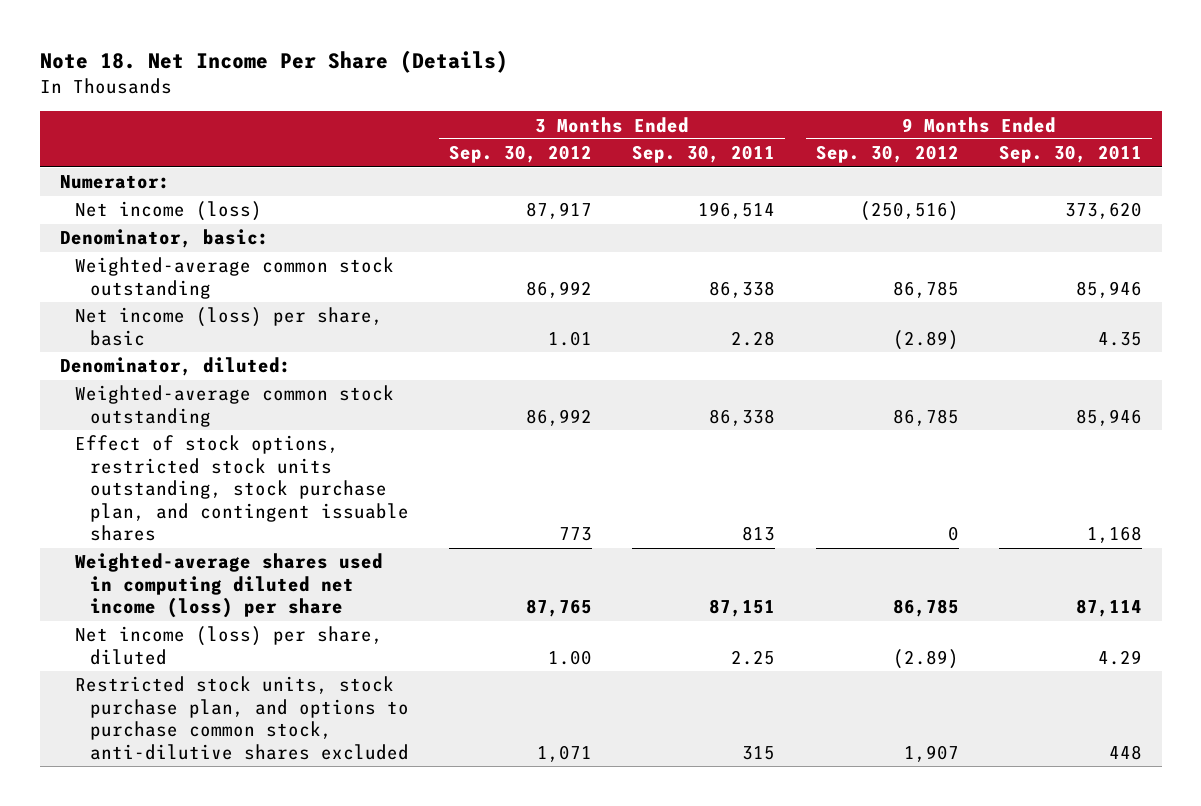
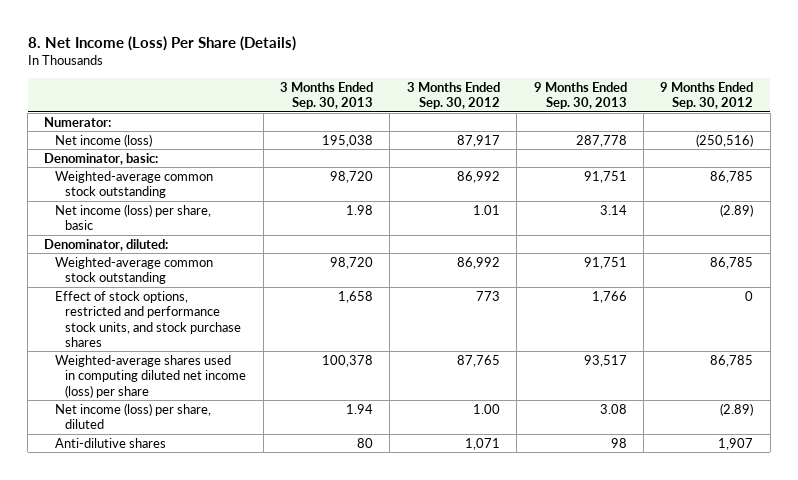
- Note 18. Net Income Per Share (Details)
+ 8. Net Income (Loss) Per Share (Details)
- | 3 Months Ended Sep. 30, 2012 | 3 Months Ended Sep. 30, 2011 | 9 Months Ended Sep. 30, 2012 | 9 Months Ended Sep. 30, 2011
+ | 3 Months Ended Sep. 30, 2013 | 3 Months Ended Sep. 30, 2012 | 9 Months Ended Sep. 30, 2013 | 9 Months Ended Sep. 30, 2012
- Effect of stock options, restricted stock units outstanding, stock purchase plan, and contingent issuable shares | 773 | 813 | 0 | 1,168
+ Effect of stock options, restricted and performance stock units, and stock purchase shares | 1,658 | 773 | 1,766 | 0
- Restricted stock units, stock purchase plan, and options to purchase common stock, anti-dilutive shares excluded | 1,071 | 315 | 1,907 | 448
+ Anti-dilutive shares | 80 | 1,071 | 98 | 1,907

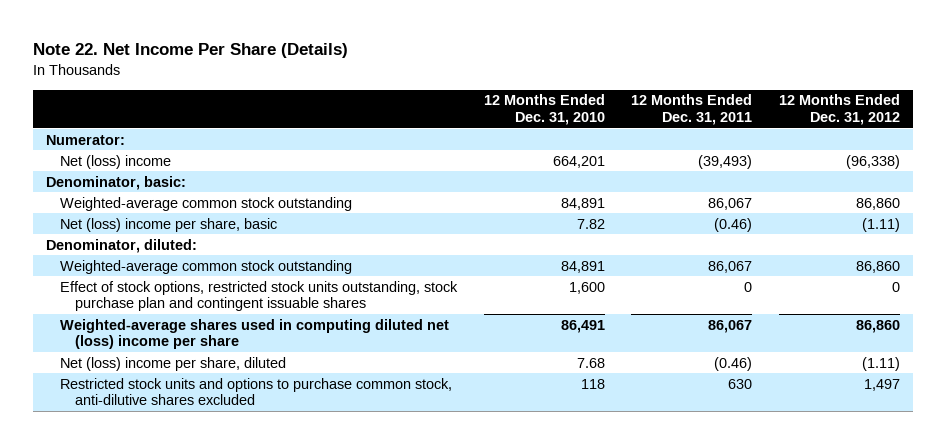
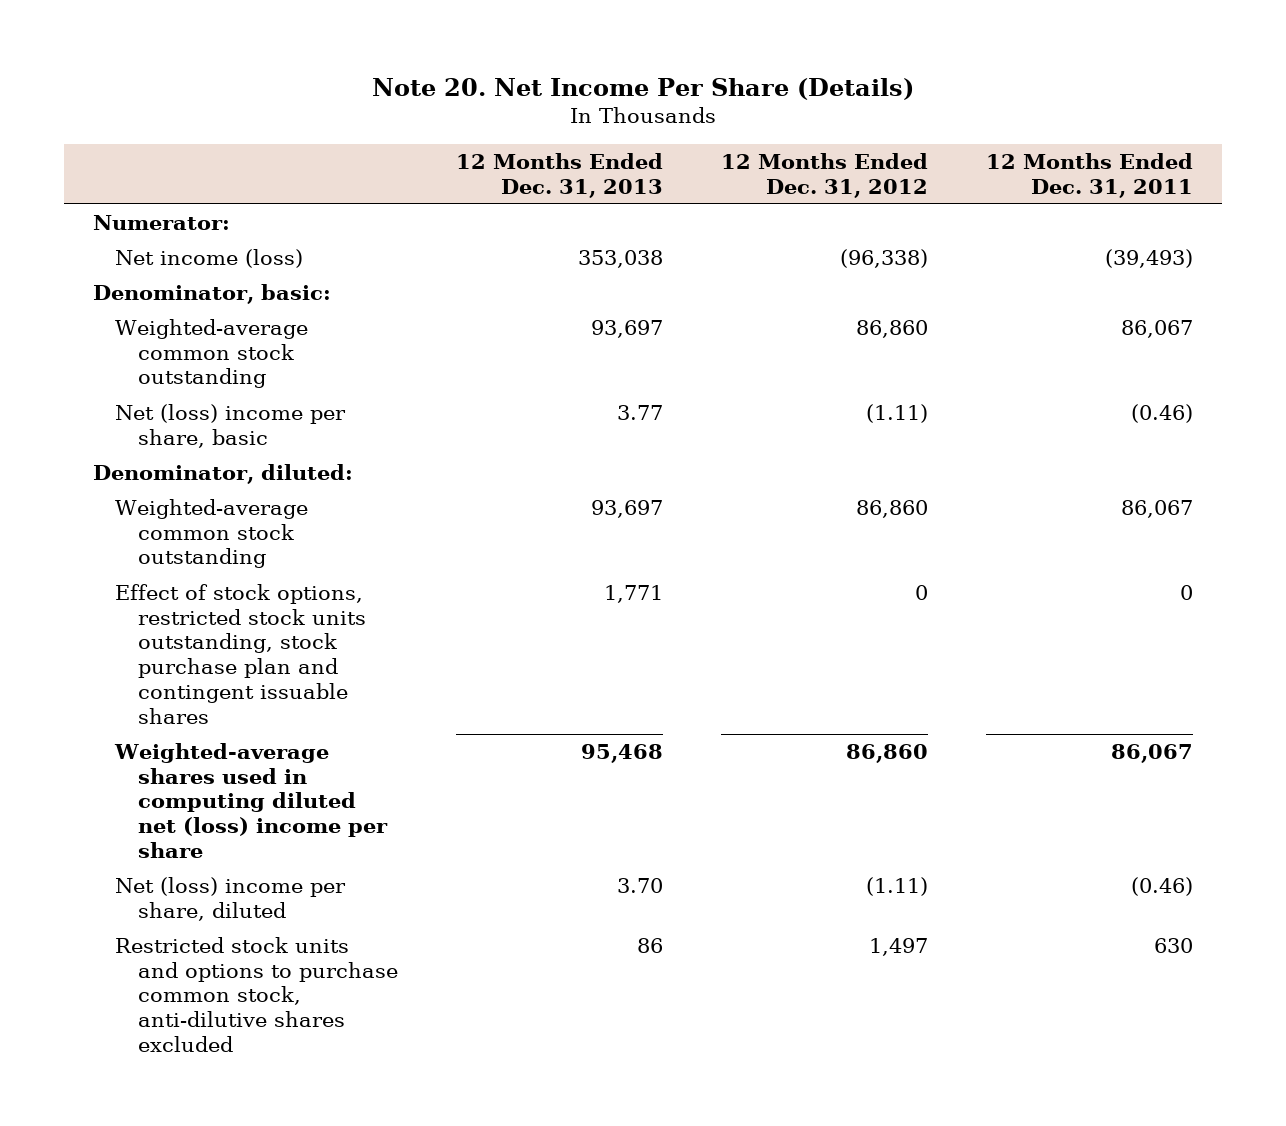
- Note 22. Net Income Per Share (Details)
+ Note 20. Net Income Per Share (Details)
- | 12 Months Ended Dec. 31, 2010 | 12 Months Ended Dec. 31, 2011 | 12 Months Ended Dec. 31, 2012
+ | 12 Months Ended Dec. 31, 2013 | 12 Months Ended Dec. 31, 2012 | 12 Months Ended Dec. 31, 2011
- Net (loss) income | 664,201 | (39,493) | (96,338)
+ Net income (loss) | 353,038 | (96,338) | (39,493)

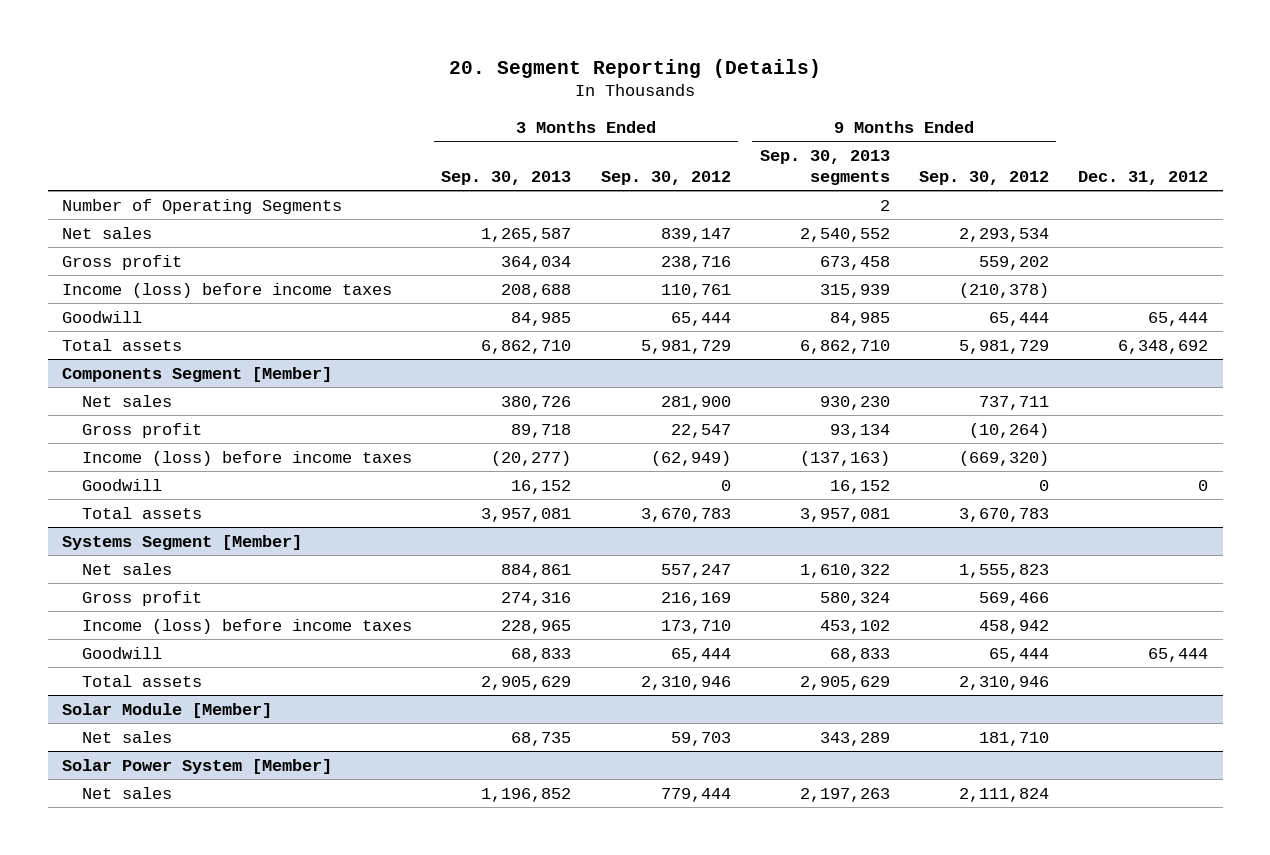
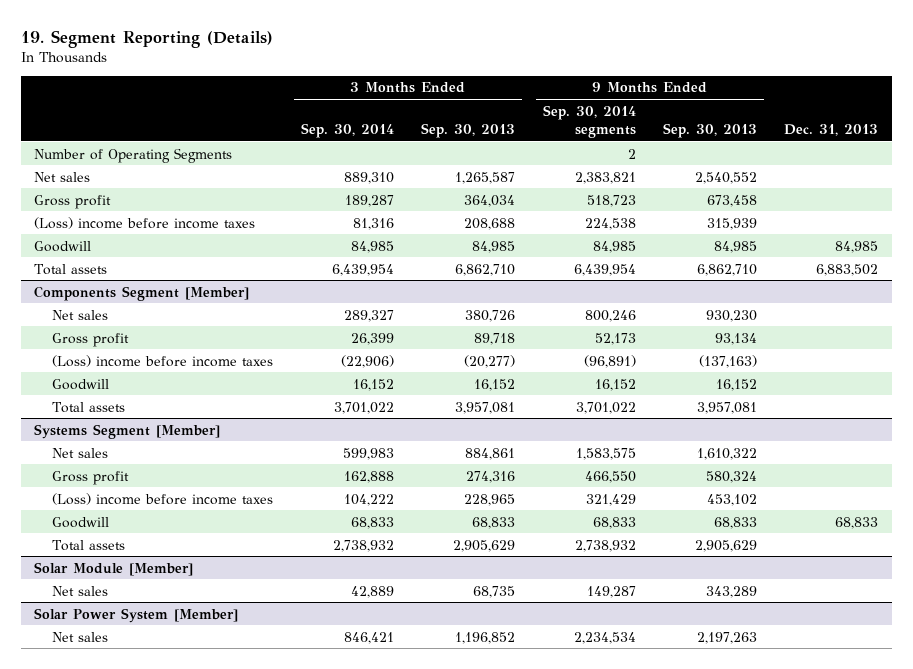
- 20. Segment Reporting (Details)
+ 19. Segment Reporting (Details)
- | 3 Months Ended Sep. 30, 2013 | 3 Months Ended Sep. 30, 2012 | 9 Months Ended Sep. 30, 2013 segments | 9 Months Ended Sep. 30, 2012 | Dec. 31, 2012
+ | 3 Months Ended Sep. 30, 2014 | 3 Months Ended Sep. 30, 2013 | 9 Months Ended Sep. 30, 2014 segments | 9 Months Ended Sep. 30, 2013 | Dec. 31, 2013
- Income (loss) before income taxes | 208,688 | 110,761 | 315,939 | (210,378) |
+ (Loss) income before income taxes | 81,316 | 208,688 | 224,538 | 315,939 |
@ Components Segment [Member]
- Income (loss) before income taxes | (20,277) | (62,949) | (137,163) | (669,320) |
+ (Loss) income before income taxes | (22,906) | (20,277) | (96,891) | (137,163) |
@ Systems Segment [Member]
- Income (loss) before income taxes | 228,965 | 173,710 | 453,102 | 458,942 |
+ (Loss) income before income taxes | 104,222 | 228,965 | 321,429 | 453,102 |

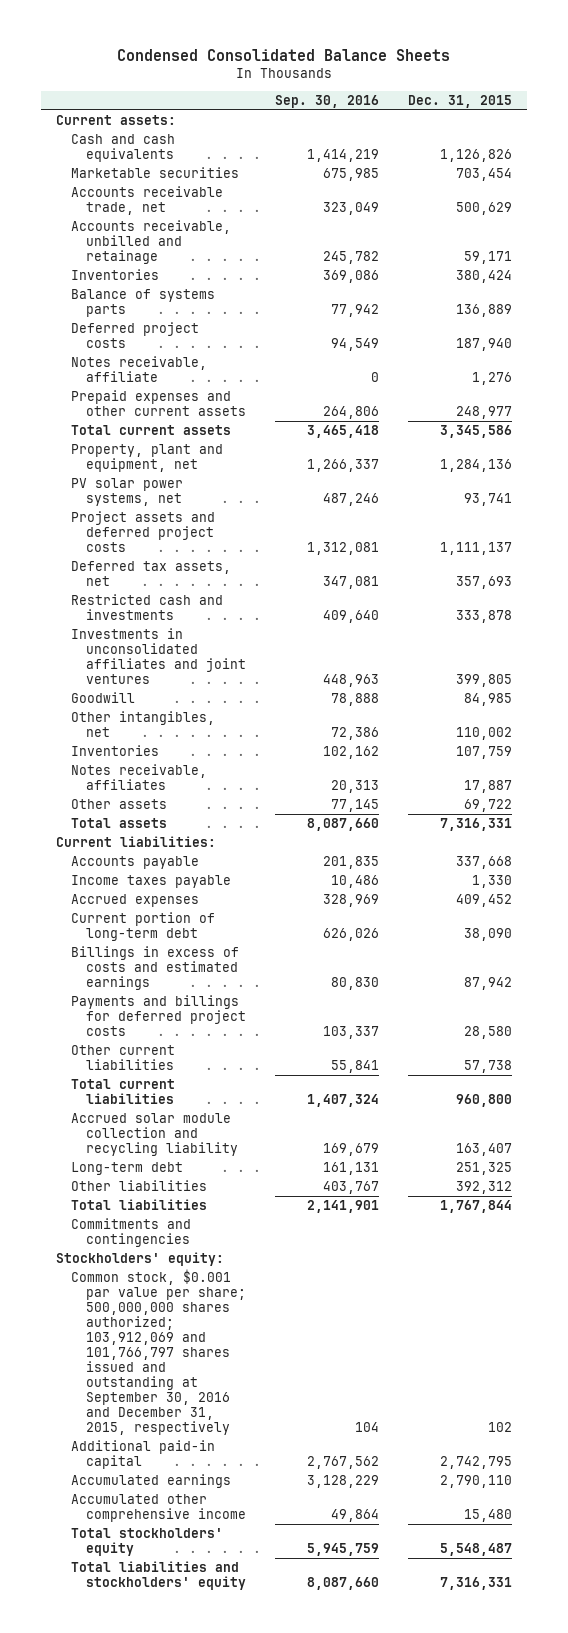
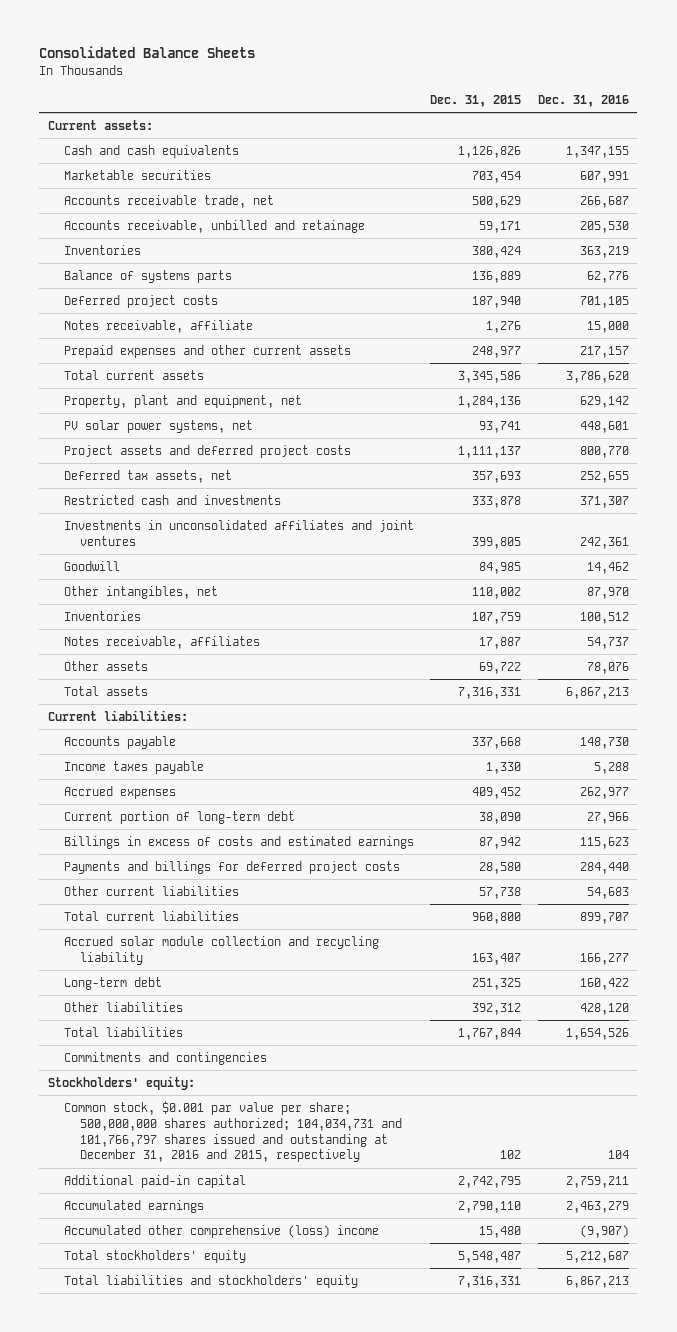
- Condensed Consolidated Balance Sheets
+ Consolidated Balance Sheets
- | Sep. 30, 2016 | Dec. 31, 2015
+ | Dec. 31, 2015 | Dec. 31, 2016
- Common stock, $0.001 par value per share; 500,000,000 shares authorized; 103,912,069 and 101,766,797 shares issued and outstanding at September 30, 2016 and December 31, 2015, respectively | 104 | 102
+ Common stock, $0.001 par value per share; 500,000,000 shares authorized; 104,034,731 and 101,766,797 shares issued and outstanding at December 31, 2016 and 2015, respectively | 102 | 104
- Accumulated other comprehensive income | 49,864 | 15,480
+ Accumulated other comprehensive (loss) income | 15,480 | (9,907)

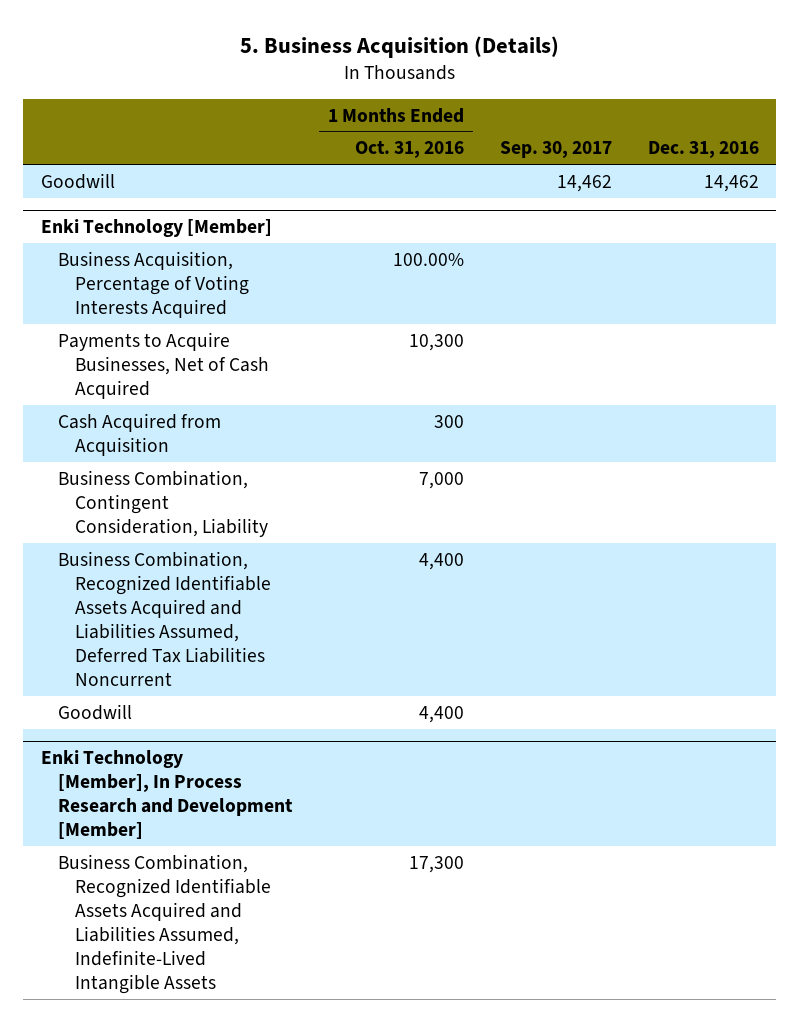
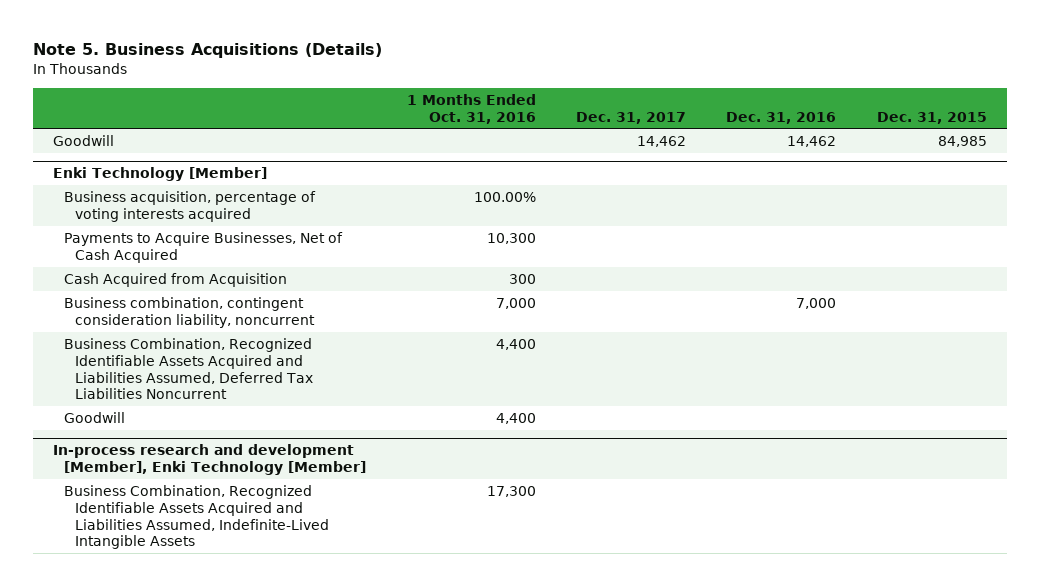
- 5. Business Acquisition (Details)
+ Note 5. Business Acquisitions (Details)
- | 1 Months Ended Oct. 31, 2016 | Sep. 30, 2017 | Dec. 31, 2016
+ | 1 Months Ended Oct. 31, 2016 | Dec. 31, 2017 | Dec. 31, 2016 | Dec. 31, 2015
@ Enki Technology [Member]
- Business Acquisition, Percentage of Voting Interests Acquired | 100.00% | |
+ Business acquisition, percentage of voting interests acquired | 100.00% | | |
- Business Combination, Contingent Consideration, Liability | 7,000 | |
+ Business combination, contingent consideration liability, noncurrent | 7,000 | | 7,000 |
- Enki Technology [Member], In Process Research and Development [Member]
+ In-process research and development [Member], Enki Technology [Member]

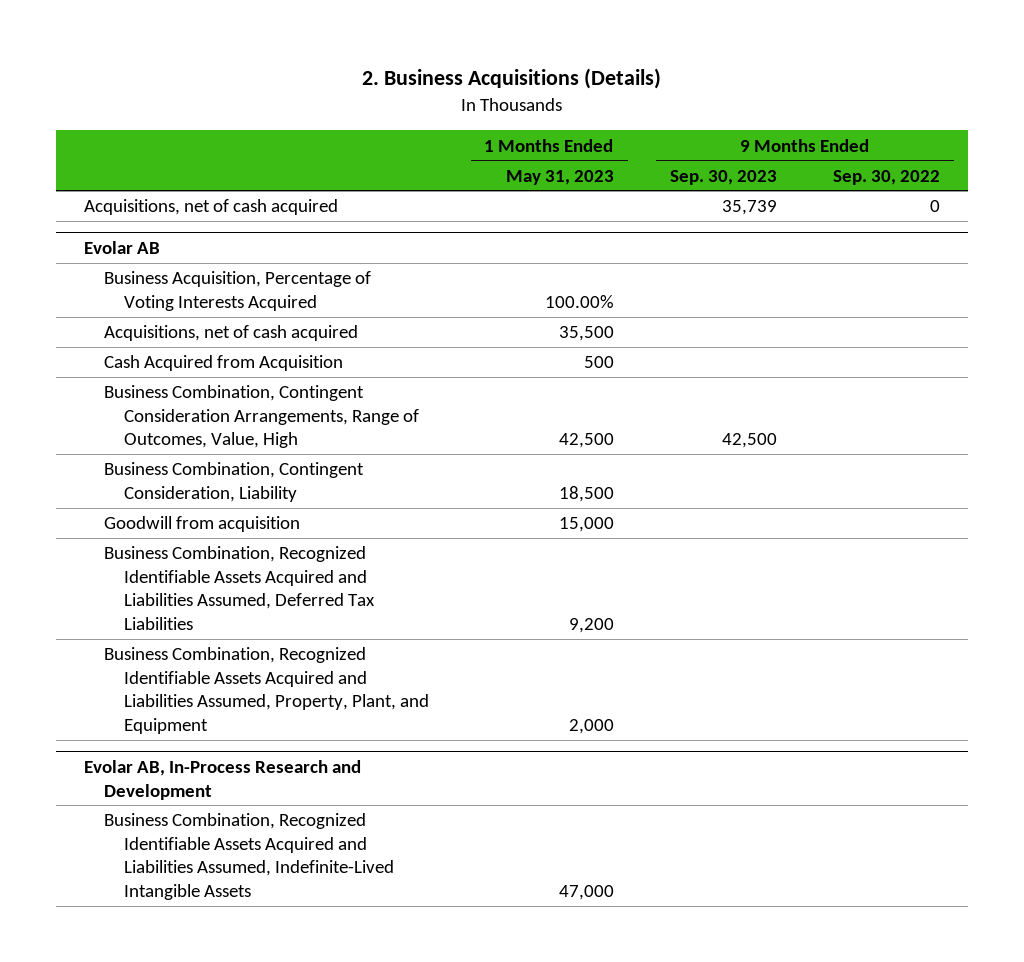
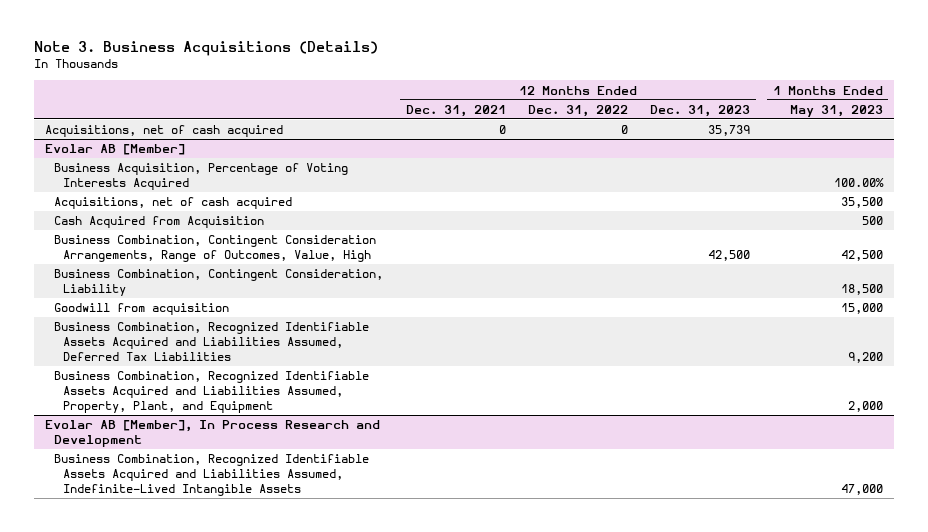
- 2. Business Acquisitions (Details)
+ Note 3. Business Acquisitions (Details)
- | 1 Months Ended May 31, 2023 | 9 Months Ended Sep. 30, 2023 | 9 Months Ended Sep. 30, 2022
+ | 12 Months Ended Dec. 31, 2021 | 12 Months Ended Dec. 31, 2022 | 12 Months Ended Dec. 31, 2023 | 1 Months Ended May 31, 2023
- Evolar AB
+ Evolar AB [Member]
- Evolar AB, In-Process Research and Development
+ Evolar AB [Member], In Process Research and Development

